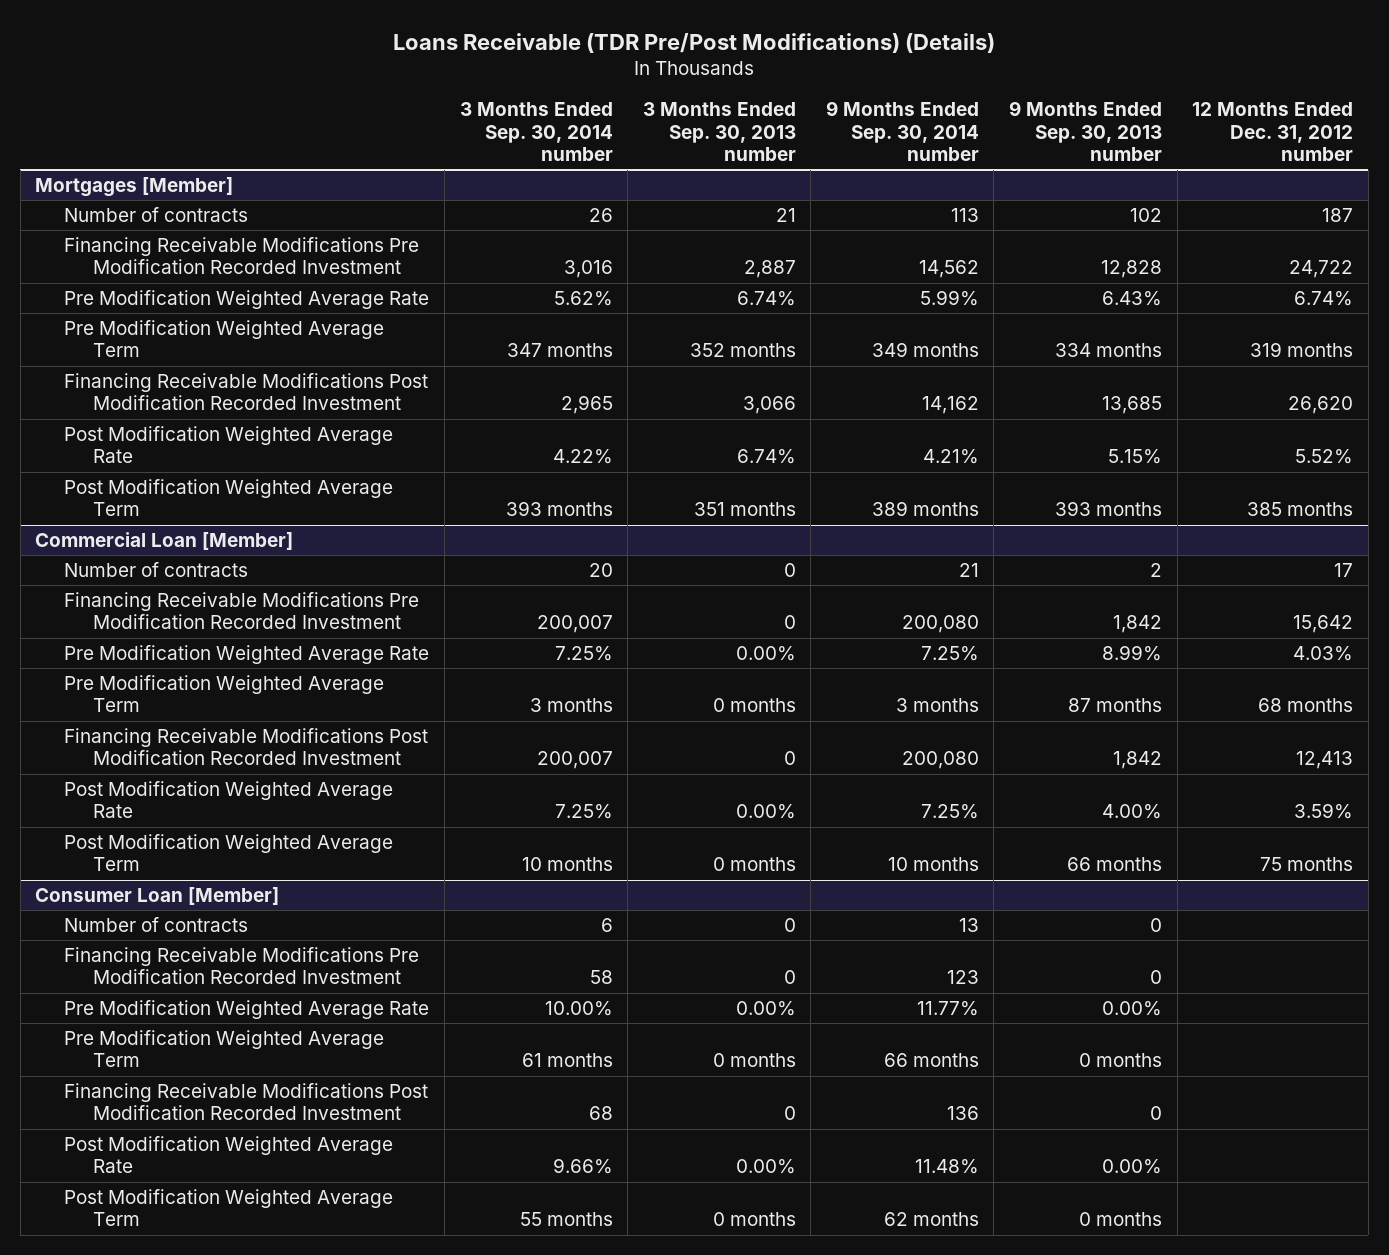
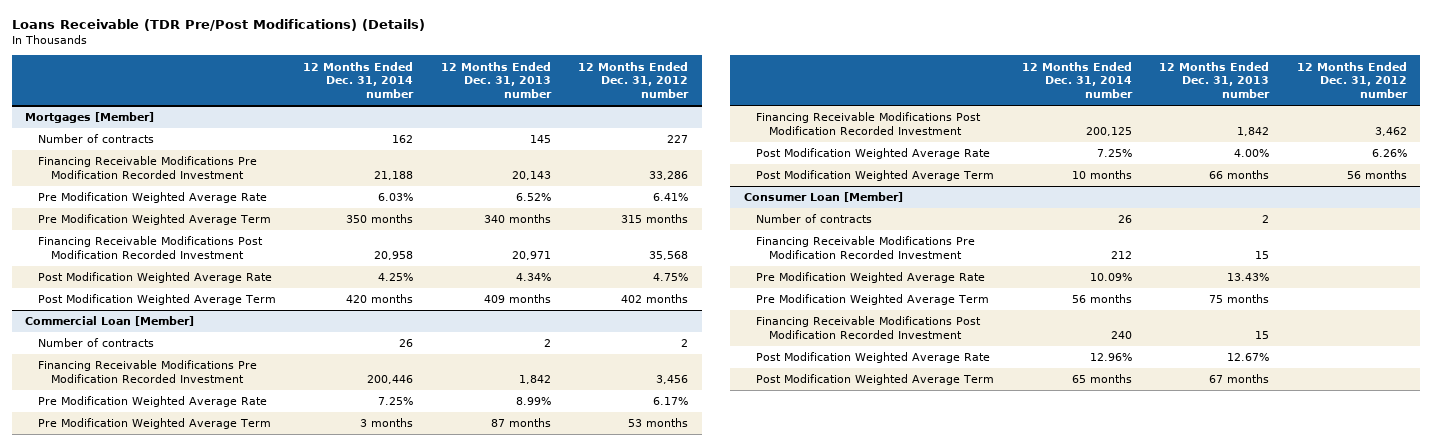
- | 3 Months Ended Sep. 30, 2014 number | 3 Months Ended Sep. 30, 2013 number | 9 Months Ended Sep. 30, 2014 number | 9 Months Ended Sep. 30, 2013 number | 12 Months Ended Dec. 31, 2012 number
+ | 12 Months Ended Dec. 31, 2014 number | 12 Months Ended Dec. 31, 2013 number | 12 Months Ended Dec. 31, 2012 number
@ Mortgages [Member]
- Number of contracts | 26 | 21 | 113 | 102 | 187
- Financing Receivable Modifications Pre Modification Recorded Investment | 3,016 | 2,887 | 14,562 | 12,828 | 24,722
- Pre Modification Weighted Average Rate | 5.62% | 6.74% | 5.99% | 6.43% | 6.74%
- Pre Modification Weighted Average Term | 347 months | 352 months | 349 months | 334 months | 319 months
- Financing Receivable Modifications Post Modification Recorded Investment | 2,965 | 3,066 | 14,162 | 13,685 | 26,620
- Post Modification Weighted Average Rate | 4.22% | 6.74% | 4.21% | 5.15% | 5.52%
- Post Modification Weighted Average Term | 393 months | 351 months | 389 months | 393 months | 385 months
+ Number of contracts | 162 | 145 | 227
+ Financing Receivable Modifications Pre Modification Recorded Investment | 21,188 | 20,143 | 33,286
+ Pre Modification Weighted Average Rate | 6.03% | 6.52% | 6.41%
+ Pre Modification Weighted Average Term | 350 months | 340 months | 315 months
+ Financing Receivable Modifications Post Modification Recorded Investment | 20,958 | 20,971 | 35,568
+ Post Modification Weighted Average Rate | 4.25% | 4.34% | 4.75%
+ Post Modification Weighted Average Term | 420 months | 409 months | 402 months
@ Commercial Loan [Member]
- Number of contracts | 20 | 0 | 21 | 2 | 17
- Financing Receivable Modifications Pre Modification Recorded Investment | 200,007 | 0 | 200,080 | 1,842 | 15,642
- Pre Modification Weighted Average Rate | 7.25% | 0.00% | 7.25% | 8.99% | 4.03%
- Pre Modification Weighted Average Term | 3 months | 0 months | 3 months | 87 months | 68 months
- Financing Receivable Modifications Post Modification Recorded Investment | 200,007 | 0 | 200,080 | 1,842 | 12,413
- Post Modification Weighted Average Rate | 7.25% | 0.00% | 7.25% | 4.00% | 3.59%
- Post Modification Weighted Average Term | 10 months | 0 months | 10 months | 66 months | 75 months
+ Number of contracts | 26 | 2 | 2
+ Financing Receivable Modifications Pre Modification Recorded Investment | 200,446 | 1,842 | 3,456
+ Pre Modification Weighted Average Rate | 7.25% | 8.99% | 6.17%
+ Pre Modification Weighted Average Term | 3 months | 87 months | 53 months
+ Financing Receivable Modifications Post Modification Recorded Investment | 200,125 | 1,842 | 3,462
+ Post Modification Weighted Average Rate | 7.25% | 4.00% | 6.26%
+ Post Modification Weighted Average Term | 10 months | 66 months | 56 months

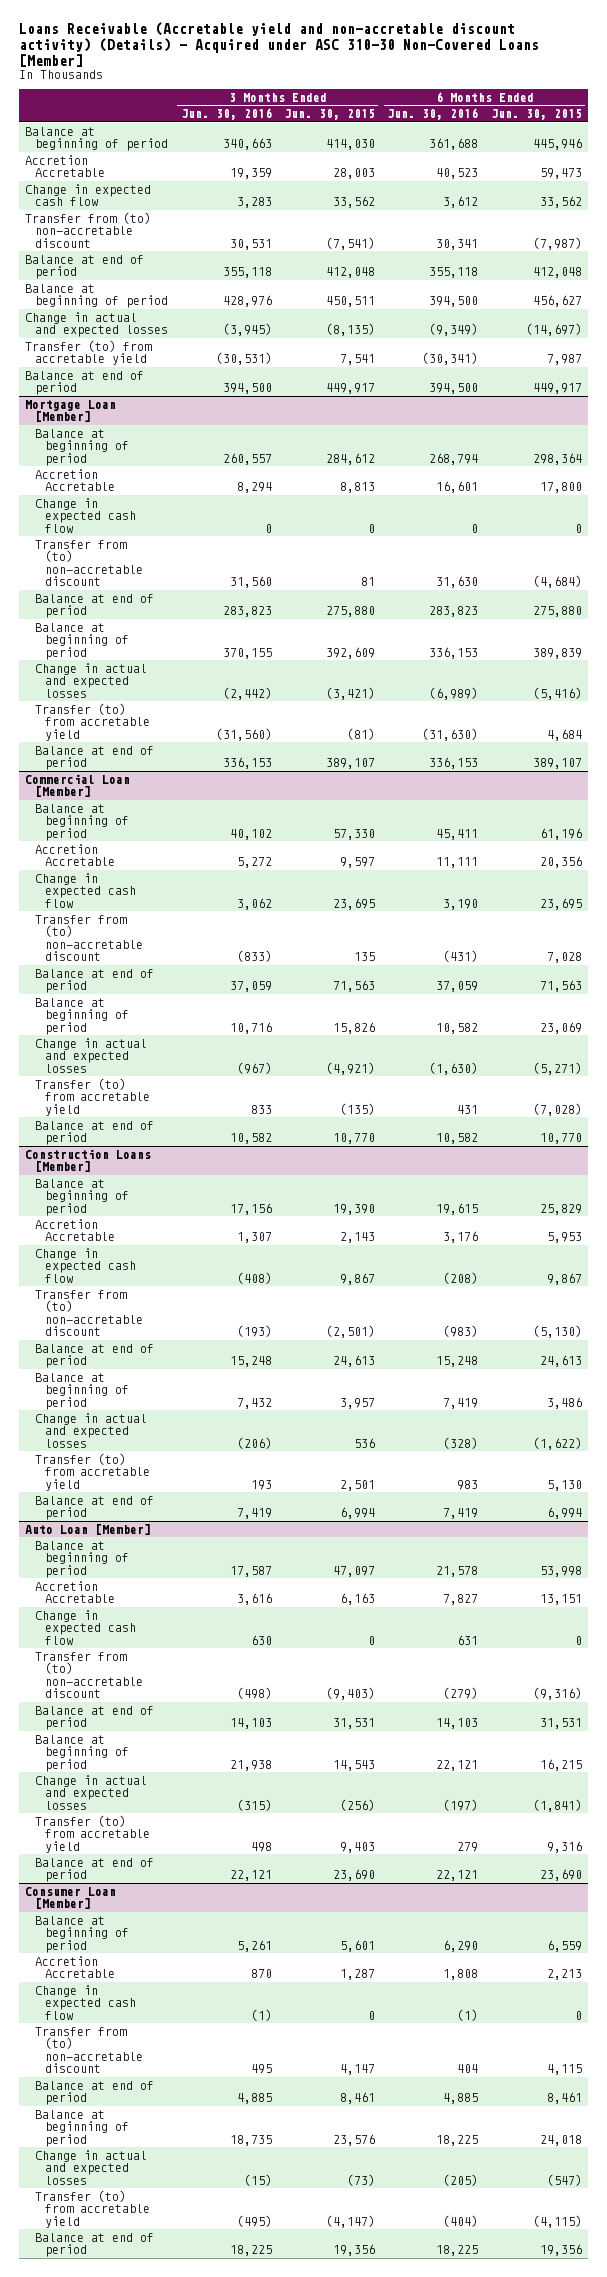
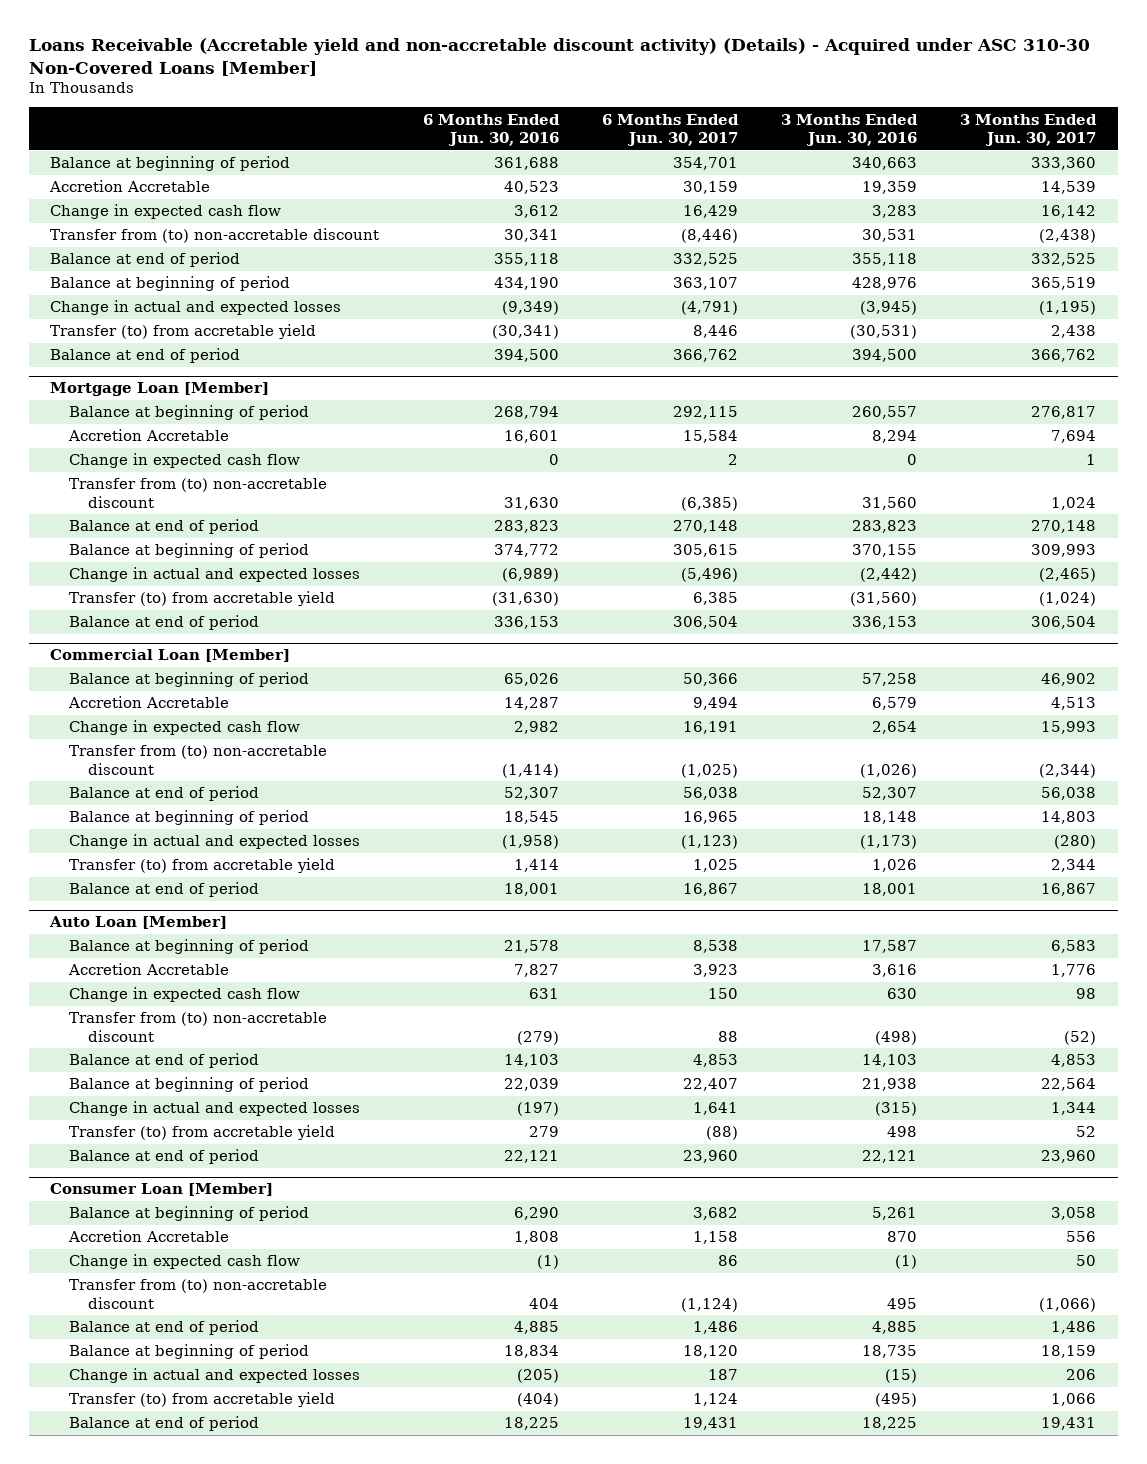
- | 3 Months Ended Jun. 30, 2016 | 3 Months Ended Jun. 30, 2015 | 6 Months Ended Jun. 30, 2016 | 6 Months Ended Jun. 30, 2015
+ | 6 Months Ended Jun. 30, 2016 | 6 Months Ended Jun. 30, 2017 | 3 Months Ended Jun. 30, 2016 | 3 Months Ended Jun. 30, 2017
- Balance at beginning of period | 428,976 | 450,511 | 394,500 | 456,627
+ Balance at beginning of period | 434,190 | 363,107 | 428,976 | 365,519
@ Mortgage Loan [Member]
- Balance at beginning of period | 370,155 | 392,609 | 336,153 | 389,839
+ Balance at beginning of period | 374,772 | 305,615 | 370,155 | 309,993
@ Commercial Loan [Member]
- Balance at beginning of period | 40,102 | 57,330 | 45,411 | 61,196
- Accretion Accretable | 5,272 | 9,597 | 11,111 | 20,356
- Change in expected cash flow | 3,062 | 23,695 | 3,190 | 23,695
- Transfer from (to) non-accretable discount | (833) | 135 | (431) | 7,028
- Balance at end of period | 37,059 | 71,563 | 37,059 | 71,563
- Balance at beginning of period | 10,716 | 15,826 | 10,582 | 23,069
- Change in actual and expected losses | (967) | (4,921) | (1,630) | (5,271)
- Transfer (to) from accretable yield | 833 | (135) | 431 | (7,028)
- Balance at end of period | 10,582 | 10,770 | 10,582 | 10,770
- Construction Loans [Member]
- Balance at beginning of period | 17,156 | 19,390 | 19,615 | 25,829
- Accretion Accretable | 1,307 | 2,143 | 3,176 | 5,953
- Change in expected cash flow | (408) | 9,867 | (208) | 9,867
- Transfer from (to) non-accretable discount | (193) | (2,501) | (983) | (5,130)
- Balance at end of period | 15,248 | 24,613 | 15,248 | 24,613
- Balance at beginning of period | 7,432 | 3,957 | 7,419 | 3,486
- Change in actual and expected losses | (206) | 536 | (328) | (1,622)
- Transfer (to) from accretable yield | 193 | 2,501 | 983 | 5,130
- Balance at end of period | 7,419 | 6,994 | 7,419 | 6,994
@ Commercial Loan [Member]
+ Balance at beginning of period | 65,026 | 50,366 | 57,258 | 46,902
+ Accretion Accretable | 14,287 | 9,494 | 6,579 | 4,513
+ Change in expected cash flow | 2,982 | 16,191 | 2,654 | 15,993
+ Transfer from (to) non-accretable discount | (1,414) | (1,025) | (1,026) | (2,344)
+ Balance at end of period | 52,307 | 56,038 | 52,307 | 56,038
+ Balance at beginning of period | 18,545 | 16,965 | 18,148 | 14,803
+ Change in actual and expected losses | (1,958) | (1,123) | (1,173) | (280)
+ Transfer (to) from accretable yield | 1,414 | 1,025 | 1,026 | 2,344
+ Balance at end of period | 18,001 | 16,867 | 18,001 | 16,867
@ Auto Loan [Member]
- Balance at beginning of period | 21,938 | 14,543 | 22,121 | 16,215
+ Balance at beginning of period | 22,039 | 22,407 | 21,938 | 22,564
@ Consumer Loan [Member]
- Balance at beginning of period | 18,735 | 23,576 | 18,225 | 24,018
+ Balance at beginning of period | 18,834 | 18,120 | 18,735 | 18,159

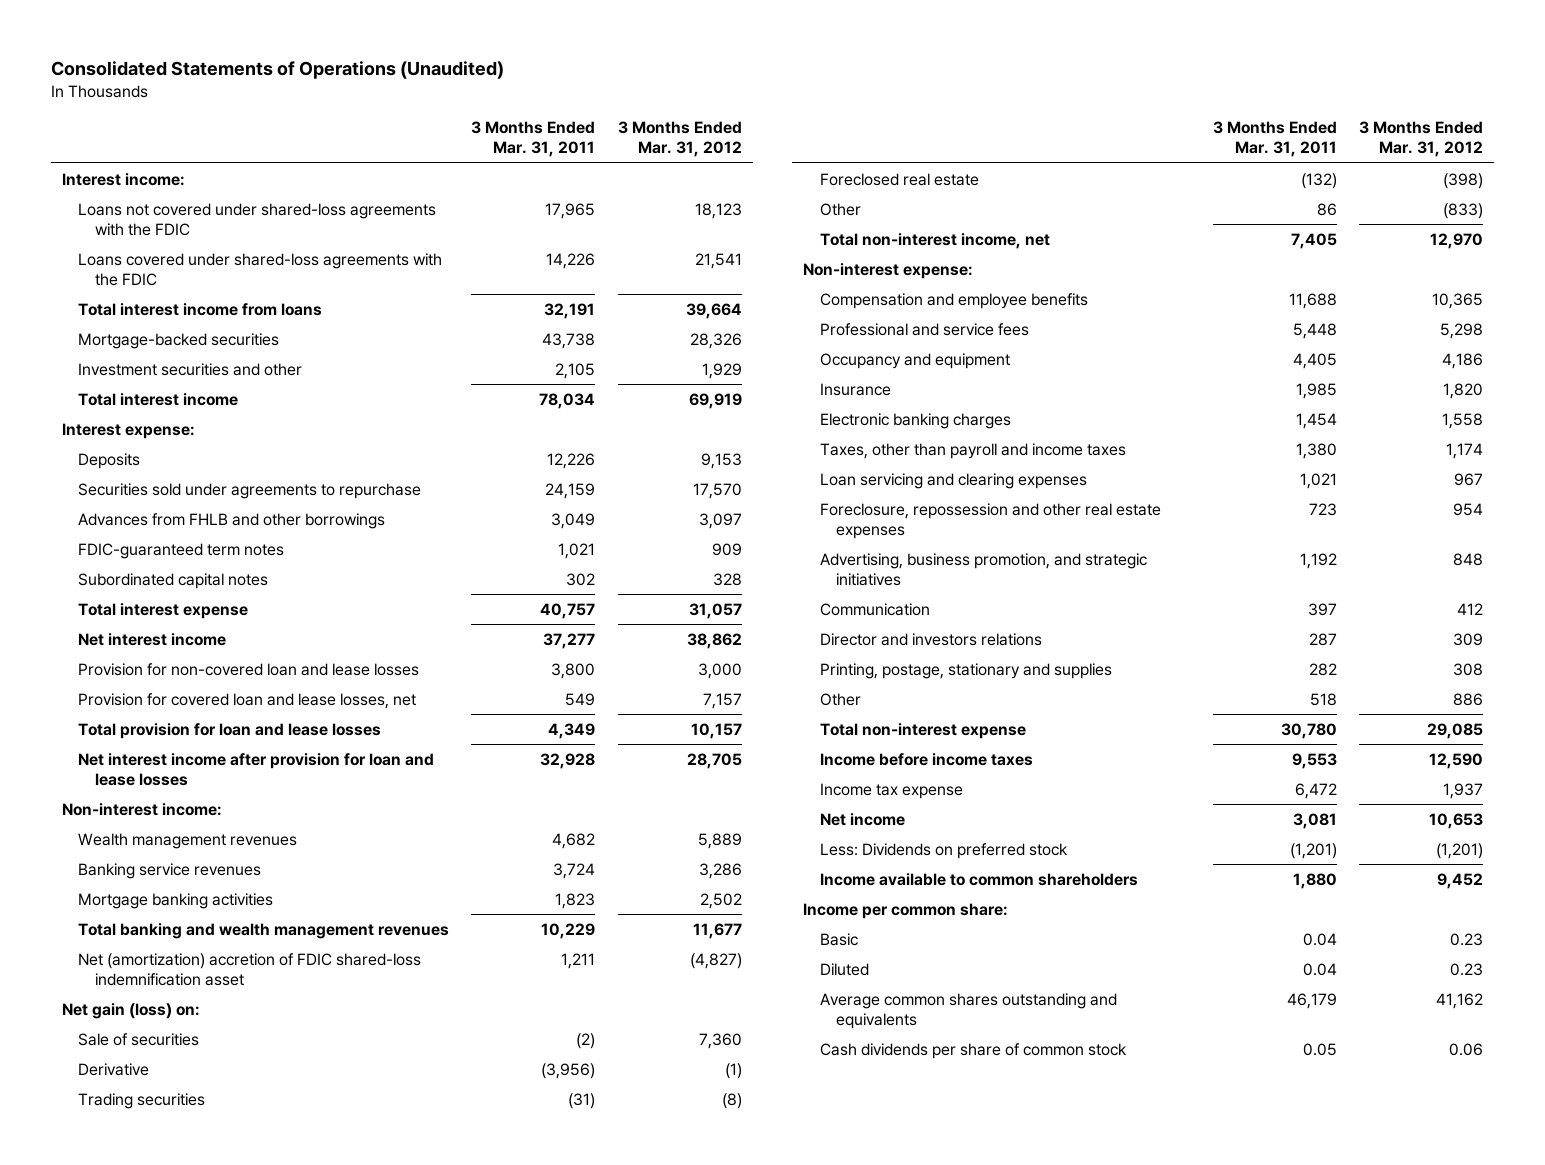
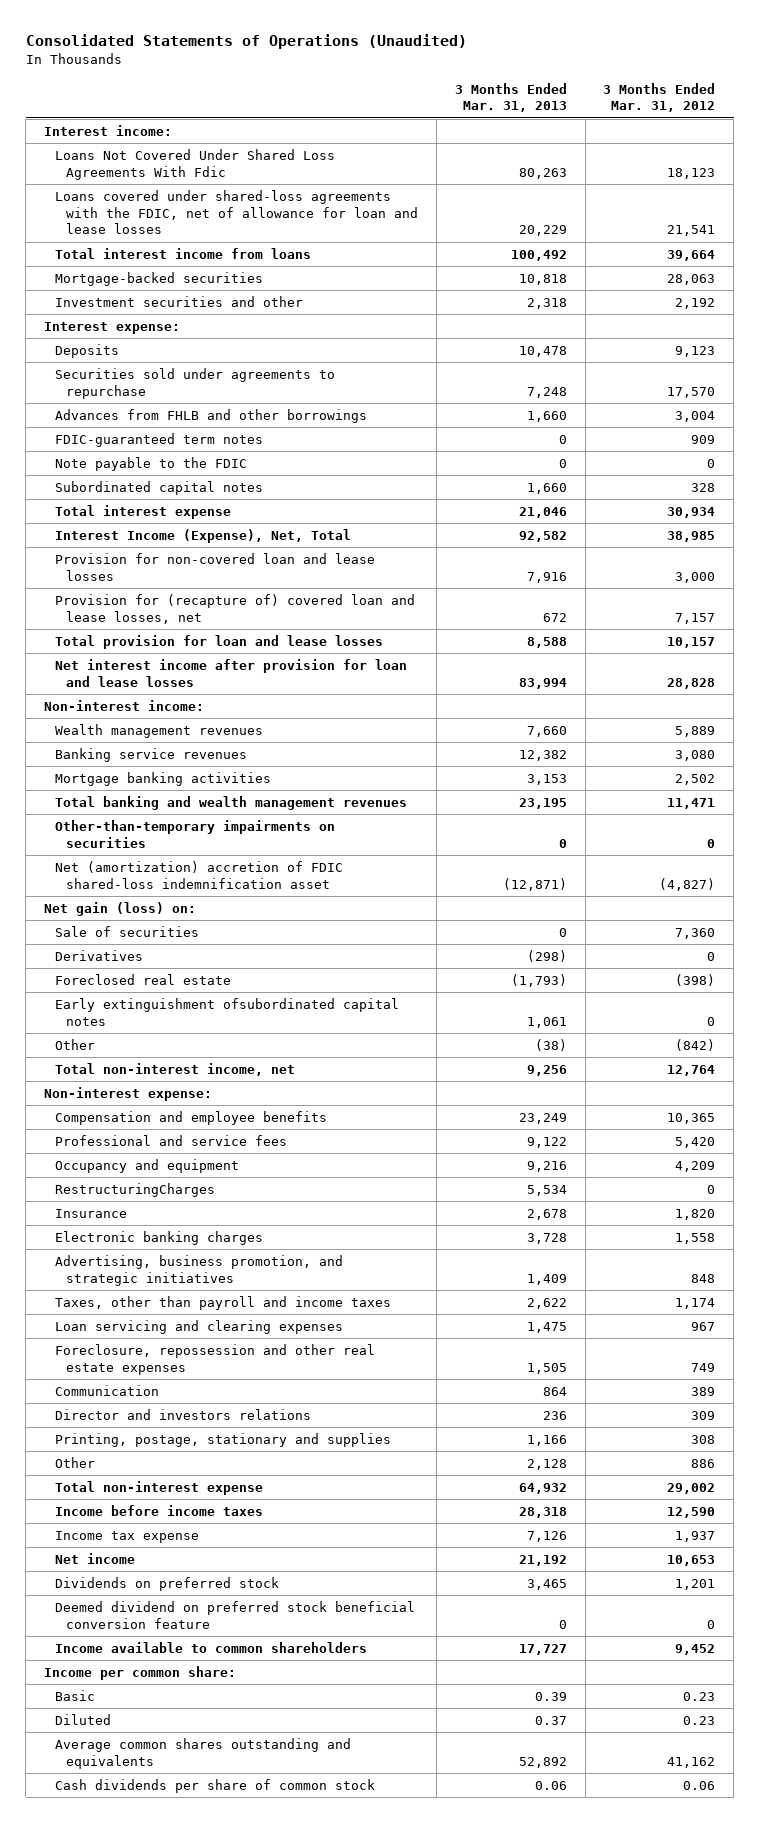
- | 3 Months Ended Mar. 31, 2011 | 3 Months Ended Mar. 31, 2012
+ | 3 Months Ended Mar. 31, 2013 | 3 Months Ended Mar. 31, 2012
- Loans not covered under shared-loss agreements with the FDIC | 17,965 | 18,123
- Loans covered under shared-loss agreements with the FDIC | 14,226 | 21,541
+ Loans Not Covered Under Shared Loss Agreements With Fdic | 80,263 | 18,123
+ Loans covered under shared-loss agreements with the FDIC, net of allowance for loan and lease losses | 20,229 | 21,541
- Mortgage-backed securities | 43,738 | 28,326
- Investment securities and other | 2,105 | 1,929
- Total interest income | 78,034 | 69,919
+ Mortgage-backed securities | 10,818 | 28,063
+ Investment securities and other | 2,318 | 2,192
- Deposits | 12,226 | 9,153
+ Deposits | 10,478 | 9,123
- Advances from FHLB and other borrowings | 3,049 | 3,097
+ Advances from FHLB and other borrowings | 1,660 | 3,004
+ Note payable to the FDIC | 0 | 0
- Total interest expense | 40,757 | 31,057
- Net interest income | 37,277 | 38,862
+ Total interest expense | 21,046 | 30,934
+ Interest Income (Expense), Net, Total | 92,582 | 38,985
- Provision for covered loan and lease losses, net | 549 | 7,157
+ Provision for (recapture of) covered loan and lease losses, net | 672 | 7,157
- Net interest income after provision for loan and lease losses | 32,928 | 28,705
+ Net interest income after provision for loan and lease losses | 83,994 | 28,828
- Banking service revenues | 3,724 | 3,286
+ Banking service revenues | 12,382 | 3,080
- Total banking and wealth management revenues | 10,229 | 11,677
+ Total banking and wealth management revenues | 23,195 | 11,471
+ Other-than-temporary impairments on securities | 0 | 0
- Derivative | (3,956) | (1)
- Trading securities | (31) | (8)
+ Derivatives | (298) | 0
- Other | 86 | (833)
- Total non-interest income, net | 7,405 | 12,970
+ Early extinguishment ofsubordinated capital notes | 1,061 | 0
+ Other | (38) | (842)
+ Total non-interest income, net | 9,256 | 12,764
- Professional and service fees | 5,448 | 5,298
- Occupancy and equipment | 4,405 | 4,186
+ Professional and service fees | 9,122 | 5,420
+ Occupancy and equipment | 9,216 | 4,209
+ RestructuringCharges | 5,534 | 0
moved up: Advertising, business promotion, and strategic initiatives | 1,409 | 848
- Foreclosure, repossession and other real estate expenses | 723 | 954
- Communication | 397 | 412
+ Foreclosure, repossession and other real estate expenses | 1,505 | 749
+ Communication | 864 | 389
- Total non-interest expense | 30,780 | 29,085
+ Total non-interest expense | 64,932 | 29,002
- Less: Dividends on preferred stock | (1,201) | (1,201)
+ Dividends on preferred stock | 3,465 | 1,201
+ Deemed dividend on preferred stock beneficial conversion feature | 0 | 0

